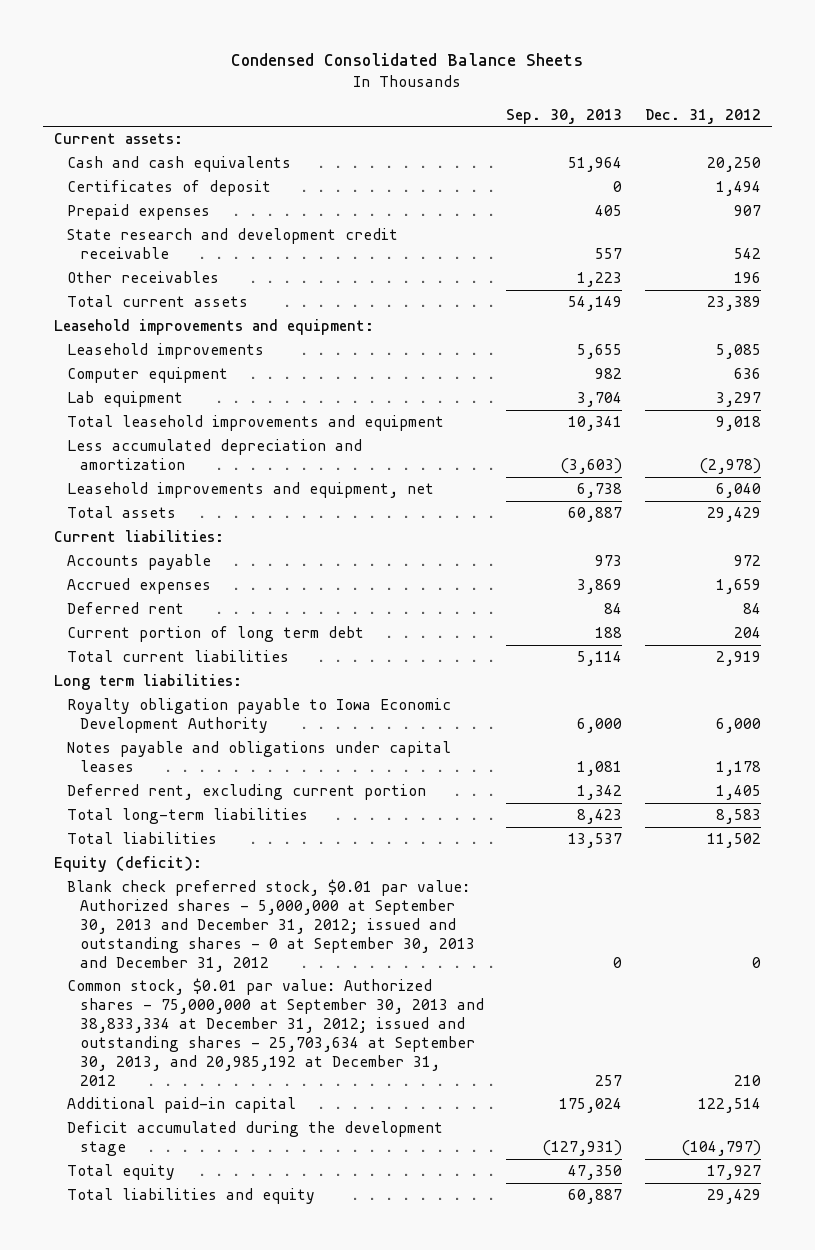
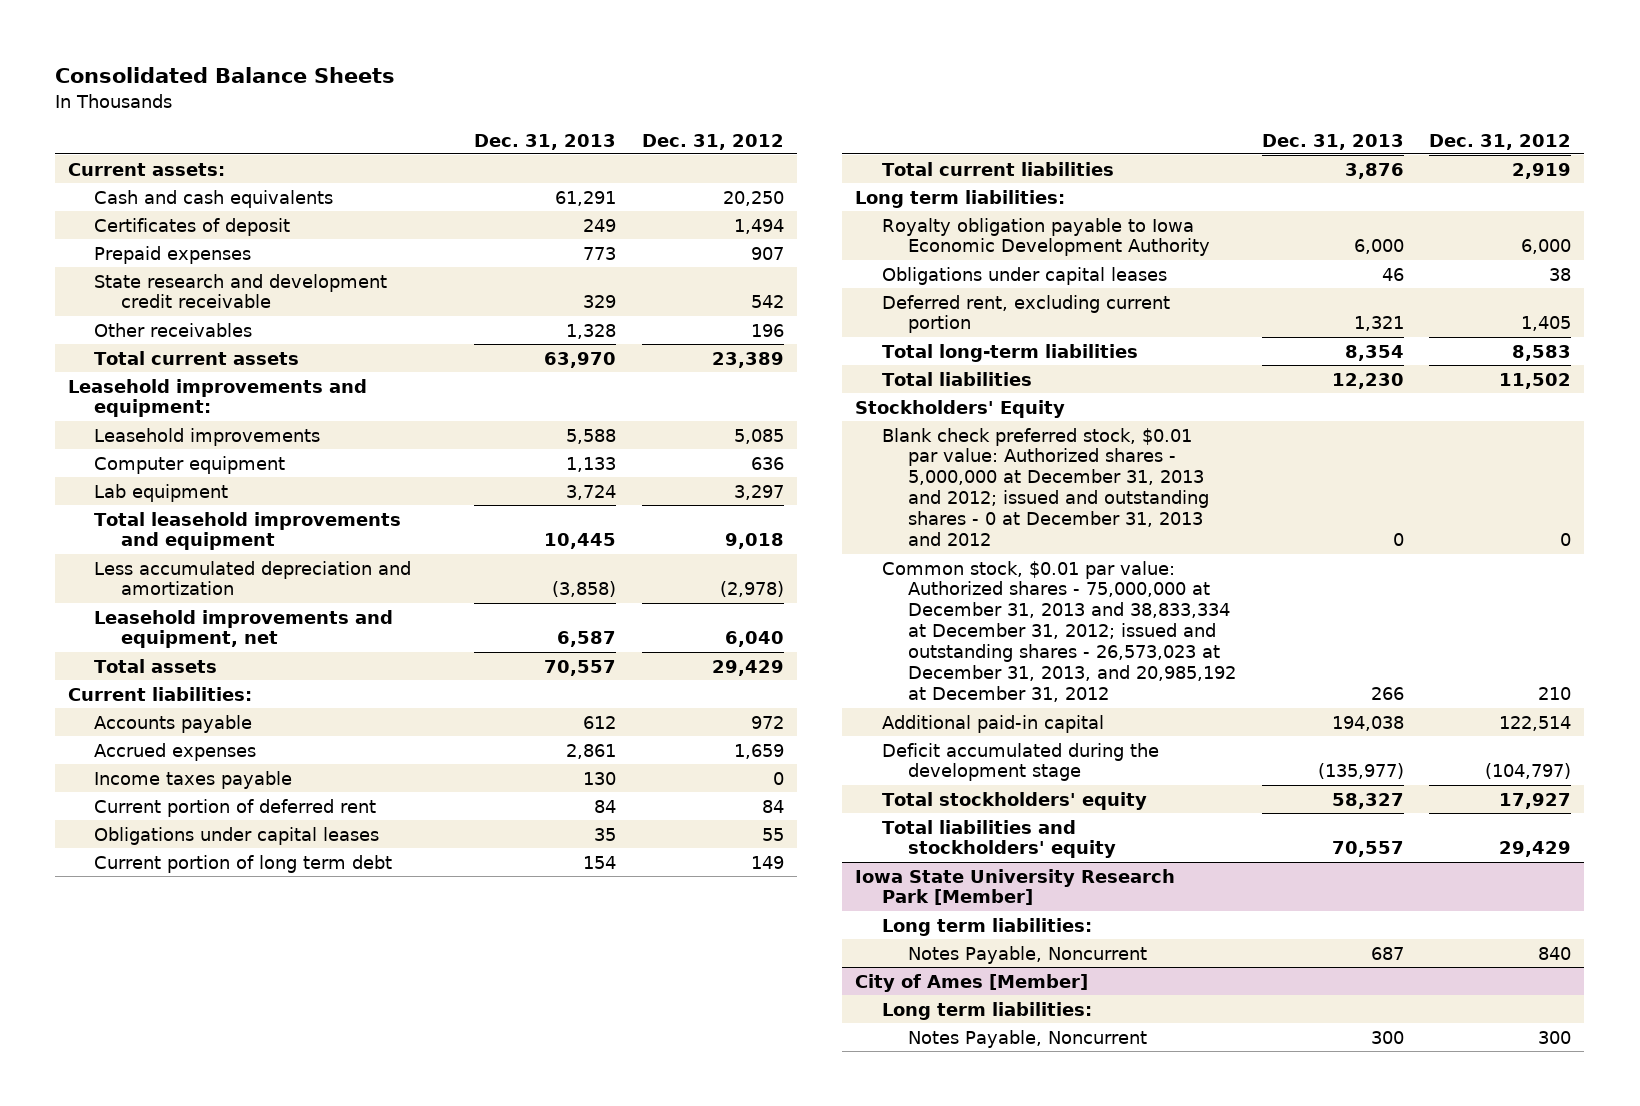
- Condensed Consolidated Balance Sheets
+ Consolidated Balance Sheets
- | Sep. 30, 2013 | Dec. 31, 2012
+ | Dec. 31, 2013 | Dec. 31, 2012
- Deferred rent | 84 | 84
- Current portion of long term debt | 188 | 204
+ Income taxes payable | 130 | 0
+ Current portion of deferred rent | 84 | 84
+ Obligations under capital leases | 35 | 55
+ Current portion of long term debt | 154 | 149
- Notes payable and obligations under capital leases | 1,081 | 1,178
+ Obligations under capital leases | 46 | 38
- Equity (deficit):
- Blank check preferred stock, $0.01 par value: Authorized shares - 5,000,000 at September 30, 2013 and December 31, 2012; issued and outstanding shares - 0 at September 30, 2013 and December 31, 2012 | 0 | 0
- Common stock, $0.01 par value: Authorized shares - 75,000,000 at September 30, 2013 and 38,833,334 at December 31, 2012; issued and outstanding shares - 25,703,634 at September 30, 2013, and 20,985,192 at December 31, 2012 | 257 | 210
+ Stockholders' Equity
+ Blank check preferred stock, $0.01 par value: Authorized shares - 5,000,000 at December 31, 2013 and 2012; issued and outstanding shares - 0 at December 31, 2013 and 2012 | 0 | 0
+ Common stock, $0.01 par value: Authorized shares - 75,000,000 at December 31, 2013 and 38,833,334 at December 31, 2012; issued and outstanding shares - 26,573,023 at December 31, 2013, and 20,985,192 at December 31, 2012 | 266 | 210
- Total equity | 47,350 | 17,927
- Total liabilities and equity | 60,887 | 29,429
+ Total stockholders' equity | 58,327 | 17,927
+ Total liabilities and stockholders' equity | 70,557 | 29,429
+ Iowa State University Research Park [Member]
+ Long term liabilities:
+ Notes Payable, Noncurrent | 687 | 840
+ City of Ames [Member]
+ Long term liabilities:
+ Notes Payable, Noncurrent | 300 | 300

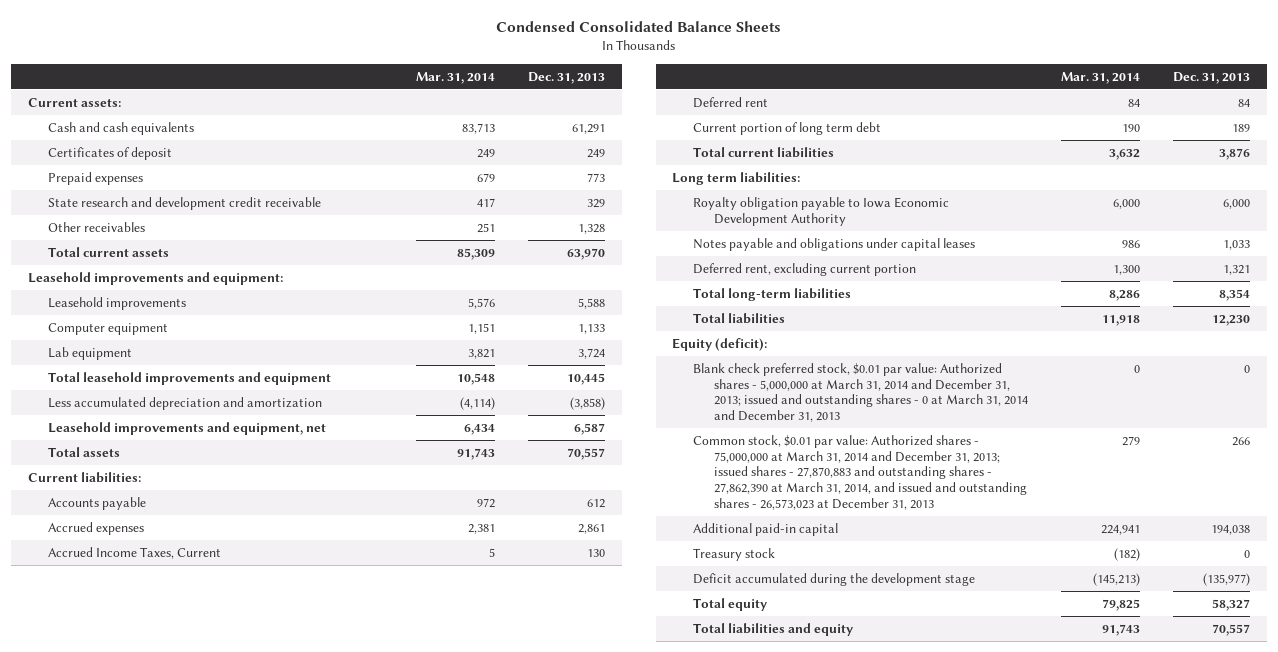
- Consolidated Balance Sheets
+ Condensed Consolidated Balance Sheets
- | Dec. 31, 2013 | Dec. 31, 2012
+ | Mar. 31, 2014 | Dec. 31, 2013
- Income taxes payable | 130 | 0
- Current portion of deferred rent | 84 | 84
- Obligations under capital leases | 35 | 55
- Current portion of long term debt | 154 | 149
+ Accrued Income Taxes, Current | 5 | 130
+ Deferred rent | 84 | 84
+ Current portion of long term debt | 190 | 189
- Obligations under capital leases | 46 | 38
+ Notes payable and obligations under capital leases | 986 | 1,033
- Stockholders' Equity
- Blank check preferred stock, $0.01 par value: Authorized shares - 5,000,000 at December 31, 2013 and 2012; issued and outstanding shares - 0 at December 31, 2013 and 2012 | 0 | 0
- Common stock, $0.01 par value: Authorized shares - 75,000,000 at December 31, 2013 and 38,833,334 at December 31, 2012; issued and outstanding shares - 26,573,023 at December 31, 2013, and 20,985,192 at December 31, 2012 | 266 | 210
+ Equity (deficit):
+ Blank check preferred stock, $0.01 par value: Authorized shares - 5,000,000 at March 31, 2014 and December 31, 2013; issued and outstanding shares - 0 at March 31, 2014 and December 31, 2013 | 0 | 0
+ Common stock, $0.01 par value: Authorized shares - 75,000,000 at March 31, 2014 and December 31, 2013; issued shares - 27,870,883 and outstanding shares - 27,862,390 at March 31, 2014, and issued and outstanding shares - 26,573,023 at December 31, 2013 | 279 | 266
+ Treasury stock | (182) | 0
- Total stockholders' equity | 58,327 | 17,927
- Total liabilities and stockholders' equity | 70,557 | 29,429
- Iowa State University Research Park [Member]
- Long term liabilities:
- Notes Payable, Noncurrent | 687 | 840
- City of Ames [Member]
- Long term liabilities:
- Notes Payable, Noncurrent | 300 | 300
+ Total equity | 79,825 | 58,327
+ Total liabilities and equity | 91,743 | 70,557

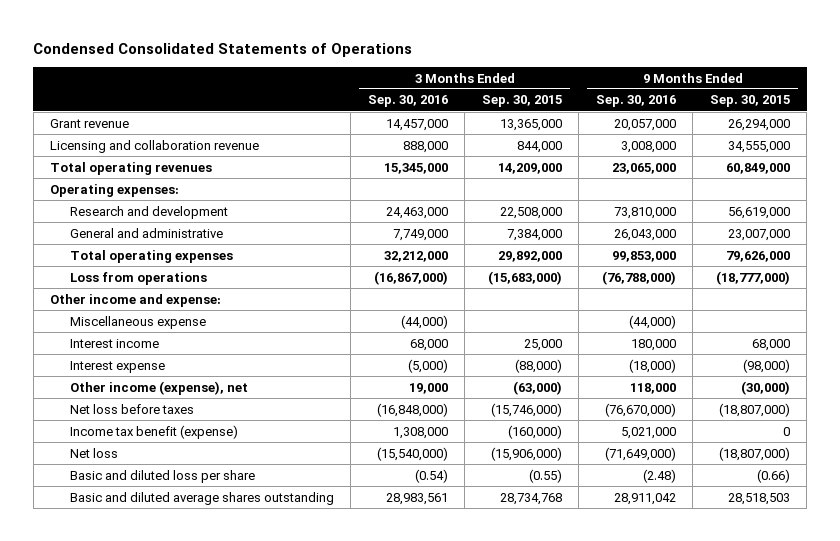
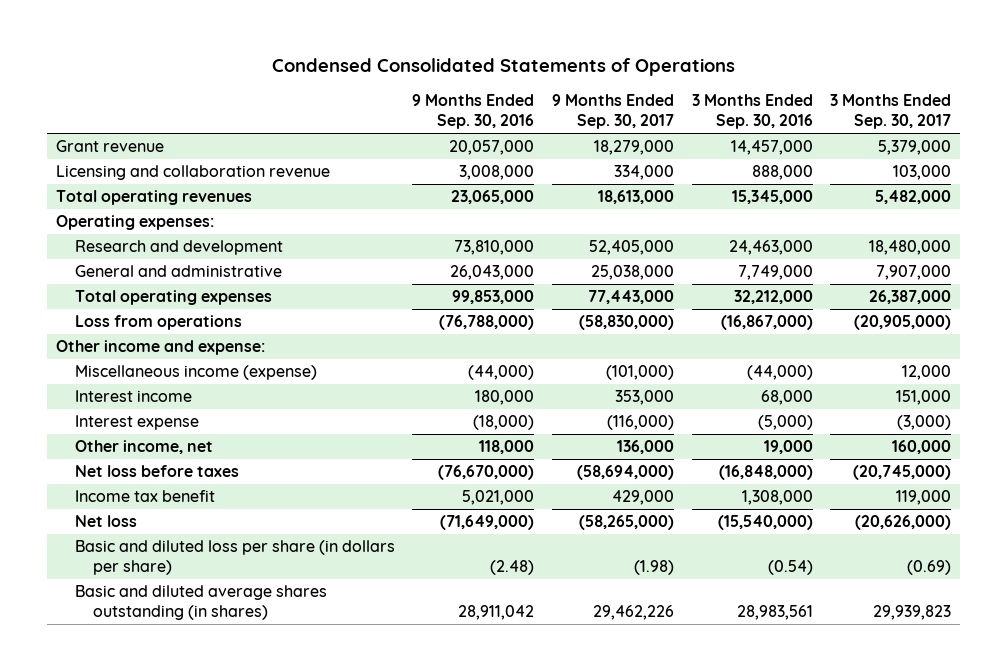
- | 3 Months Ended Sep. 30, 2016 | 3 Months Ended Sep. 30, 2015 | 9 Months Ended Sep. 30, 2016 | 9 Months Ended Sep. 30, 2015
+ | 9 Months Ended Sep. 30, 2016 | 9 Months Ended Sep. 30, 2017 | 3 Months Ended Sep. 30, 2016 | 3 Months Ended Sep. 30, 2017
- Miscellaneous expense | (44,000) | | (44,000) |
+ Miscellaneous income (expense) | (44,000) | (101,000) | (44,000) | 12,000
- Other income (expense), net | 19,000 | (63,000) | 118,000 | (30,000)
+ Other income, net | 118,000 | 136,000 | 19,000 | 160,000
- Income tax benefit (expense) | 1,308,000 | (160,000) | 5,021,000 | 0
+ Income tax benefit | 5,021,000 | 429,000 | 1,308,000 | 119,000
- Basic and diluted loss per share | (0.54) | (0.55) | (2.48) | (0.66)
- Basic and diluted average shares outstanding | 28,983,561 | 28,734,768 | 28,911,042 | 28,518,503
+ Basic and diluted loss per share (in dollars per share) | (2.48) | (1.98) | (0.54) | (0.69)
+ Basic and diluted average shares outstanding (in shares) | 28,911,042 | 29,462,226 | 28,983,561 | 29,939,823

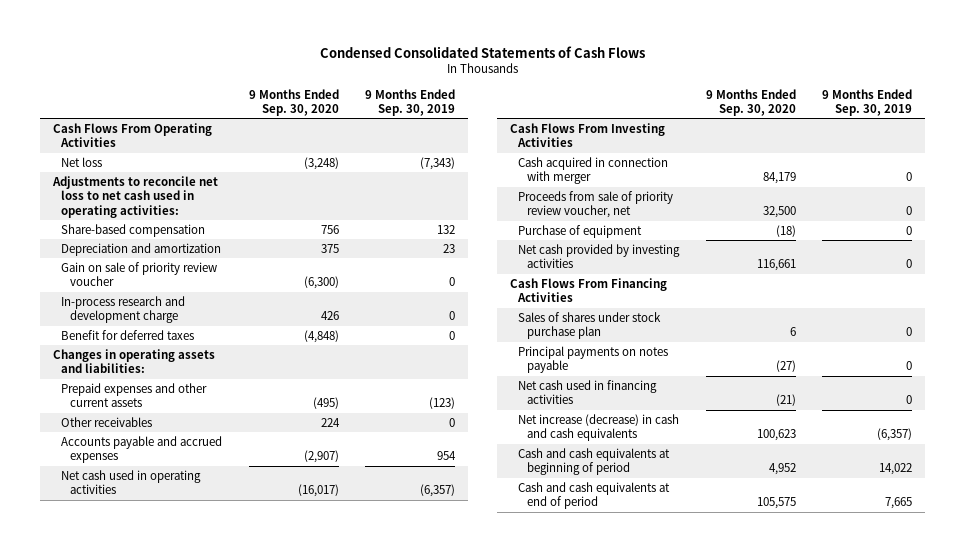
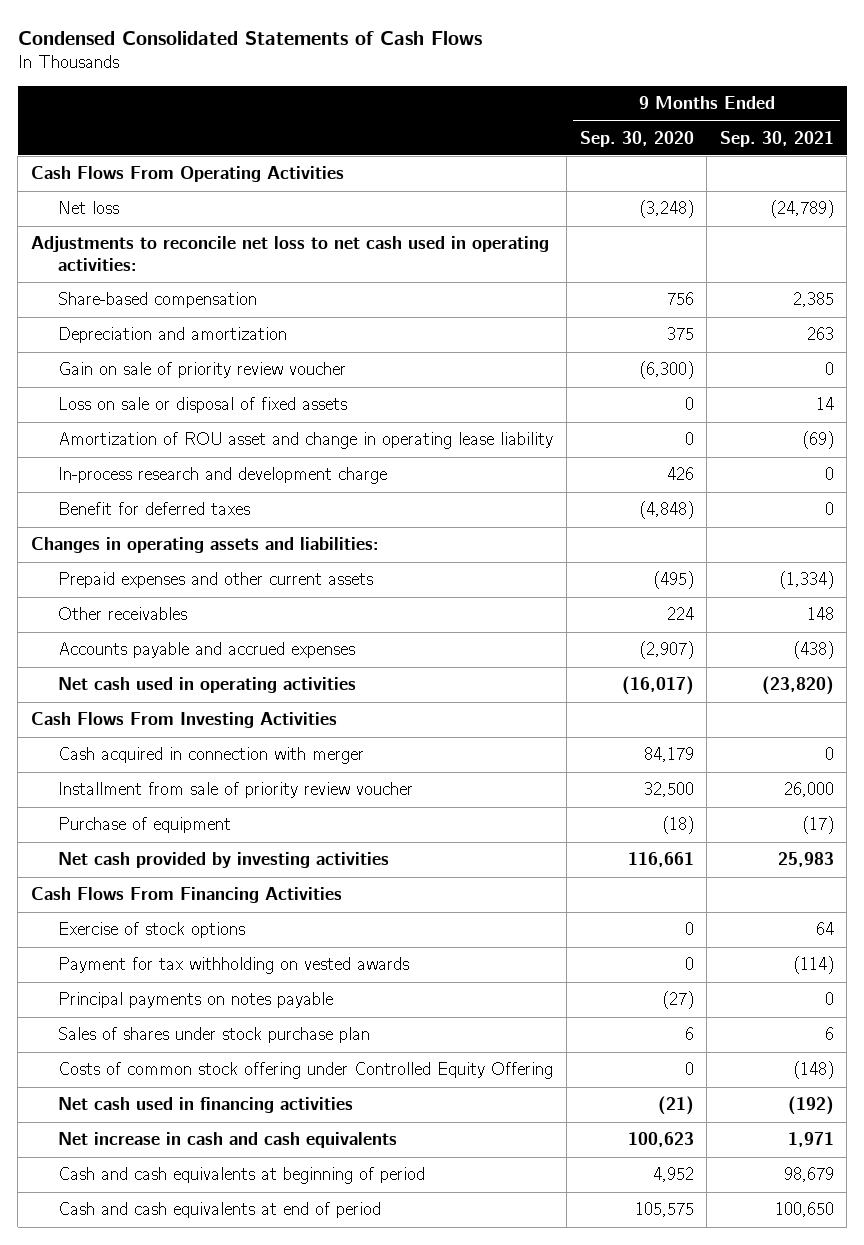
- | 9 Months Ended Sep. 30, 2020 | 9 Months Ended Sep. 30, 2019
+ | 9 Months Ended Sep. 30, 2020 | 9 Months Ended Sep. 30, 2021
+ Loss on sale or disposal of fixed assets | 0 | 14
+ Amortization of ROU asset and change in operating lease liability | 0 | (69)
- Proceeds from sale of priority review voucher, net | 32,500 | 0
+ Installment from sale of priority review voucher | 32,500 | 26,000
+ Exercise of stock options | 0 | 64
+ Payment for tax withholding on vested awards | 0 | (114)
moved down: Sales of shares under stock purchase plan | 6 | 6
+ Costs of common stock offering under Controlled Equity Offering | 0 | (148)
- Net increase (decrease) in cash and cash equivalents | 100,623 | (6,357)
+ Net increase in cash and cash equivalents | 100,623 | 1,971

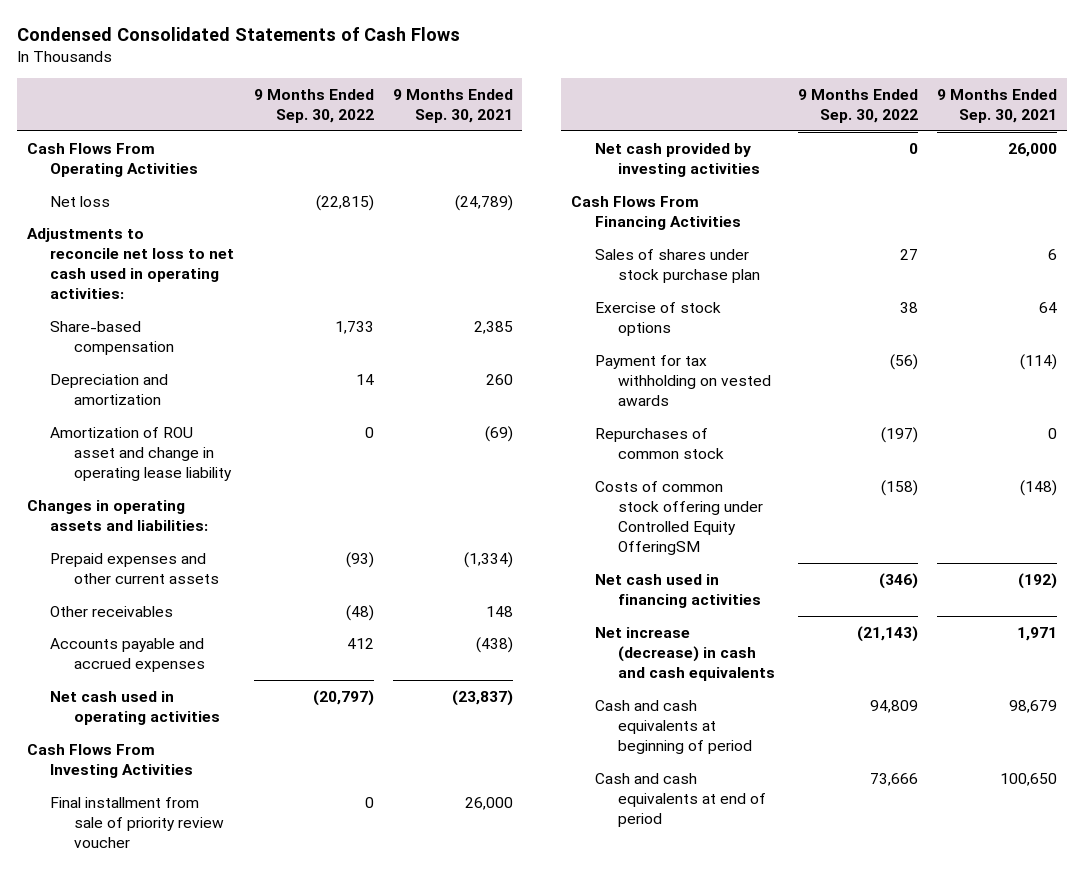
- | 9 Months Ended Sep. 30, 2020 | 9 Months Ended Sep. 30, 2021
+ | 9 Months Ended Sep. 30, 2022 | 9 Months Ended Sep. 30, 2021
- Depreciation and amortization | 375 | 263
- Gain on sale of priority review voucher | (6,300) | 0
- Loss on sale or disposal of fixed assets | 0 | 14
+ Depreciation and amortization | 14 | 260
- In-process research and development charge | 426 | 0
- Benefit for deferred taxes | (4,848) | 0
- Net cash used in operating activities | (16,017) | (23,820)
+ Net cash used in operating activities | (20,797) | (23,837)
- Cash acquired in connection with merger | 84,179 | 0
- Installment from sale of priority review voucher | 32,500 | 26,000
- Purchase of equipment | (18) | (17)
- Net cash provided by investing activities | 116,661 | 25,983
+ Final installment from sale of priority review voucher | 0 | 26,000
+ Net cash provided by investing activities | 0 | 26,000
moved up: Sales of shares under stock purchase plan | 27 | 6
- Principal payments on notes payable | (27) | 0
- Costs of common stock offering under Controlled Equity Offering | 0 | (148)
+ Repurchases of common stock | (197) | 0
+ Costs of common stock offering under Controlled Equity OfferingSM | (158) | (148)
- Net increase in cash and cash equivalents | 100,623 | 1,971
+ Net increase (decrease) in cash and cash equivalents | (21,143) | 1,971

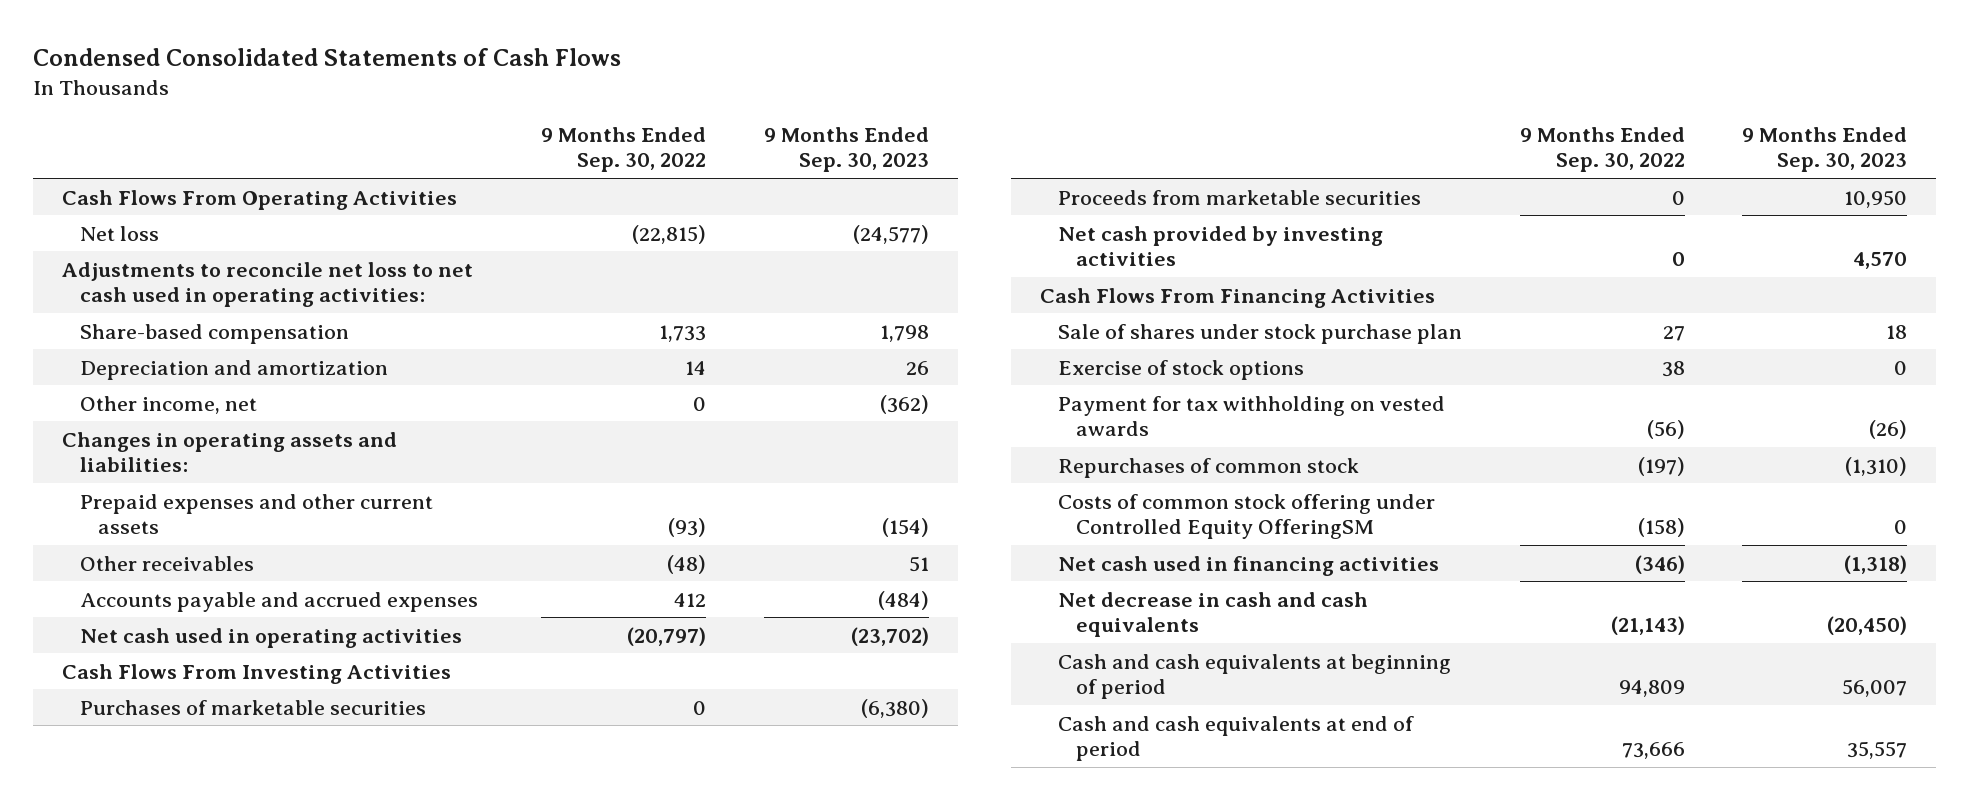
- | 9 Months Ended Sep. 30, 2022 | 9 Months Ended Sep. 30, 2021
+ | 9 Months Ended Sep. 30, 2022 | 9 Months Ended Sep. 30, 2023
- Amortization of ROU asset and change in operating lease liability | 0 | (69)
+ Other income, net | 0 | (362)
- Final installment from sale of priority review voucher | 0 | 26,000
+ Purchases of marketable securities | 0 | (6,380)
+ Proceeds from marketable securities | 0 | 10,950
- Sales of shares under stock purchase plan | 27 | 6
+ Sale of shares under stock purchase plan | 27 | 18
- Net increase (decrease) in cash and cash equivalents | (21,143) | 1,971
+ Net decrease in cash and cash equivalents | (21,143) | (20,450)

